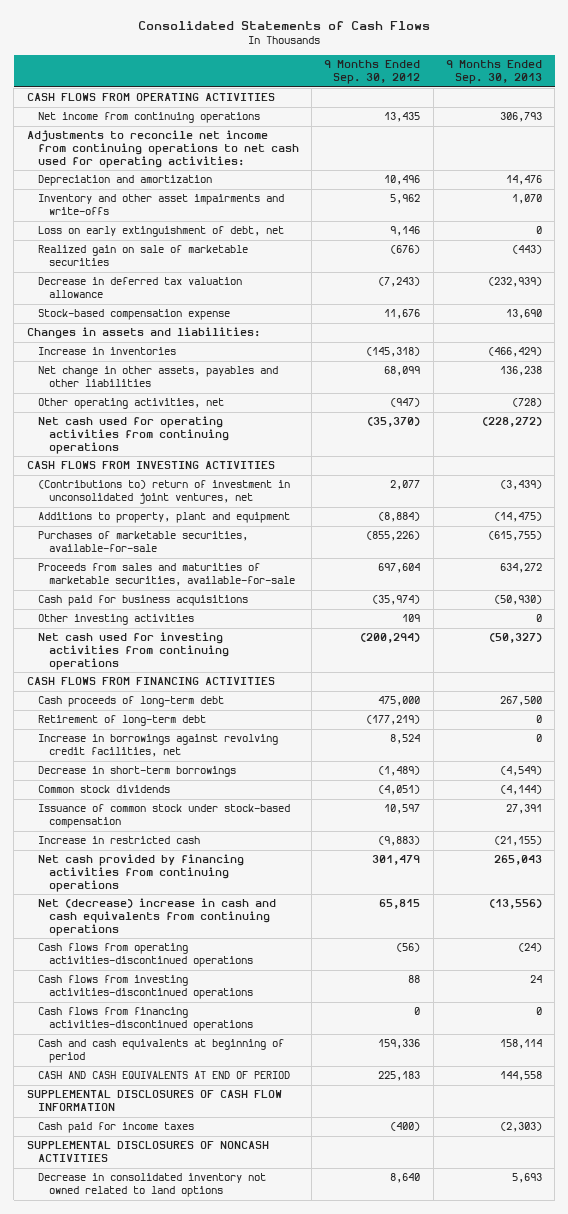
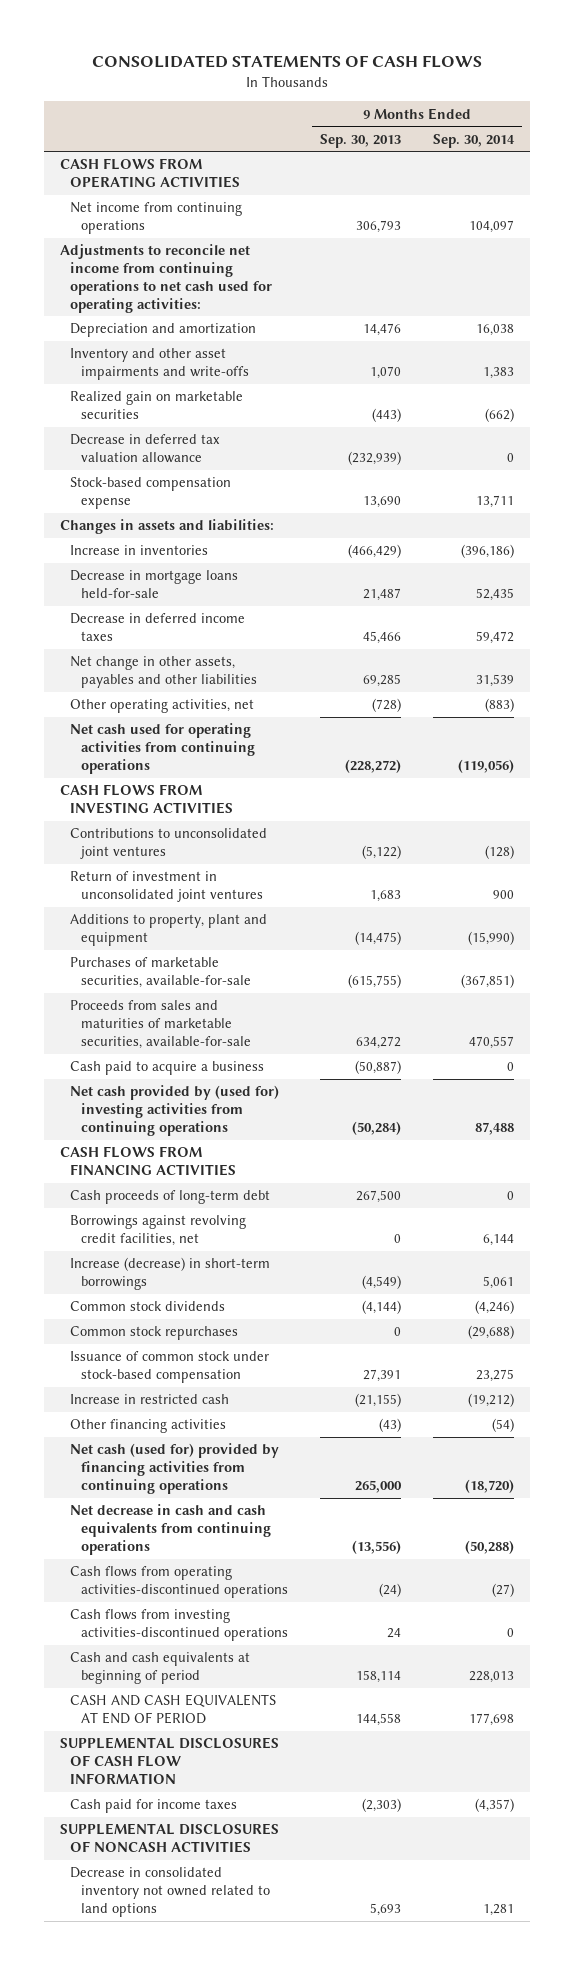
- Consolidated Statements of Cash Flows
+ CONSOLIDATED STATEMENTS OF CASH FLOWS
- | 9 Months Ended Sep. 30, 2012 | 9 Months Ended Sep. 30, 2013
+ | 9 Months Ended Sep. 30, 2013 | 9 Months Ended Sep. 30, 2014
- Loss on early extinguishment of debt, net | 9,146 | 0
- Realized gain on sale of marketable securities | (676) | (443)
+ Realized gain on marketable securities | (443) | (662)
- Net change in other assets, payables and other liabilities | 68,099 | 136,238
+ Decrease in mortgage loans held-for-sale | 21,487 | 52,435
+ Decrease in deferred income taxes | 45,466 | 59,472
+ Net change in other assets, payables and other liabilities | 69,285 | 31,539
- (Contributions to) return of investment in unconsolidated joint ventures, net | 2,077 | (3,439)
+ Contributions to unconsolidated joint ventures | (5,122) | (128)
+ Return of investment in unconsolidated joint ventures | 1,683 | 900
- Cash paid for business acquisitions | (35,974) | (50,930)
- Other investing activities | 109 | 0
- Net cash used for investing activities from continuing operations | (200,294) | (50,327)
+ Cash paid to acquire a business | (50,887) | 0
+ Net cash provided by (used for) investing activities from continuing operations | (50,284) | 87,488
- Retirement of long-term debt | (177,219) | 0
- Increase in borrowings against revolving credit facilities, net | 8,524 | 0
- Decrease in short-term borrowings | (1,489) | (4,549)
+ Borrowings against revolving credit facilities, net | 0 | 6,144
+ Increase (decrease) in short-term borrowings | (4,549) | 5,061
+ Common stock repurchases | 0 | (29,688)
- Net cash provided by financing activities from continuing operations | 301,479 | 265,043
- Net (decrease) increase in cash and cash equivalents from continuing operations | 65,815 | (13,556)
+ Other financing activities | (43) | (54)
+ Net cash (used for) provided by financing activities from continuing operations | 265,000 | (18,720)
+ Net decrease in cash and cash equivalents from continuing operations | (13,556) | (50,288)
- Cash flows from financing activities-discontinued operations | 0 | 0

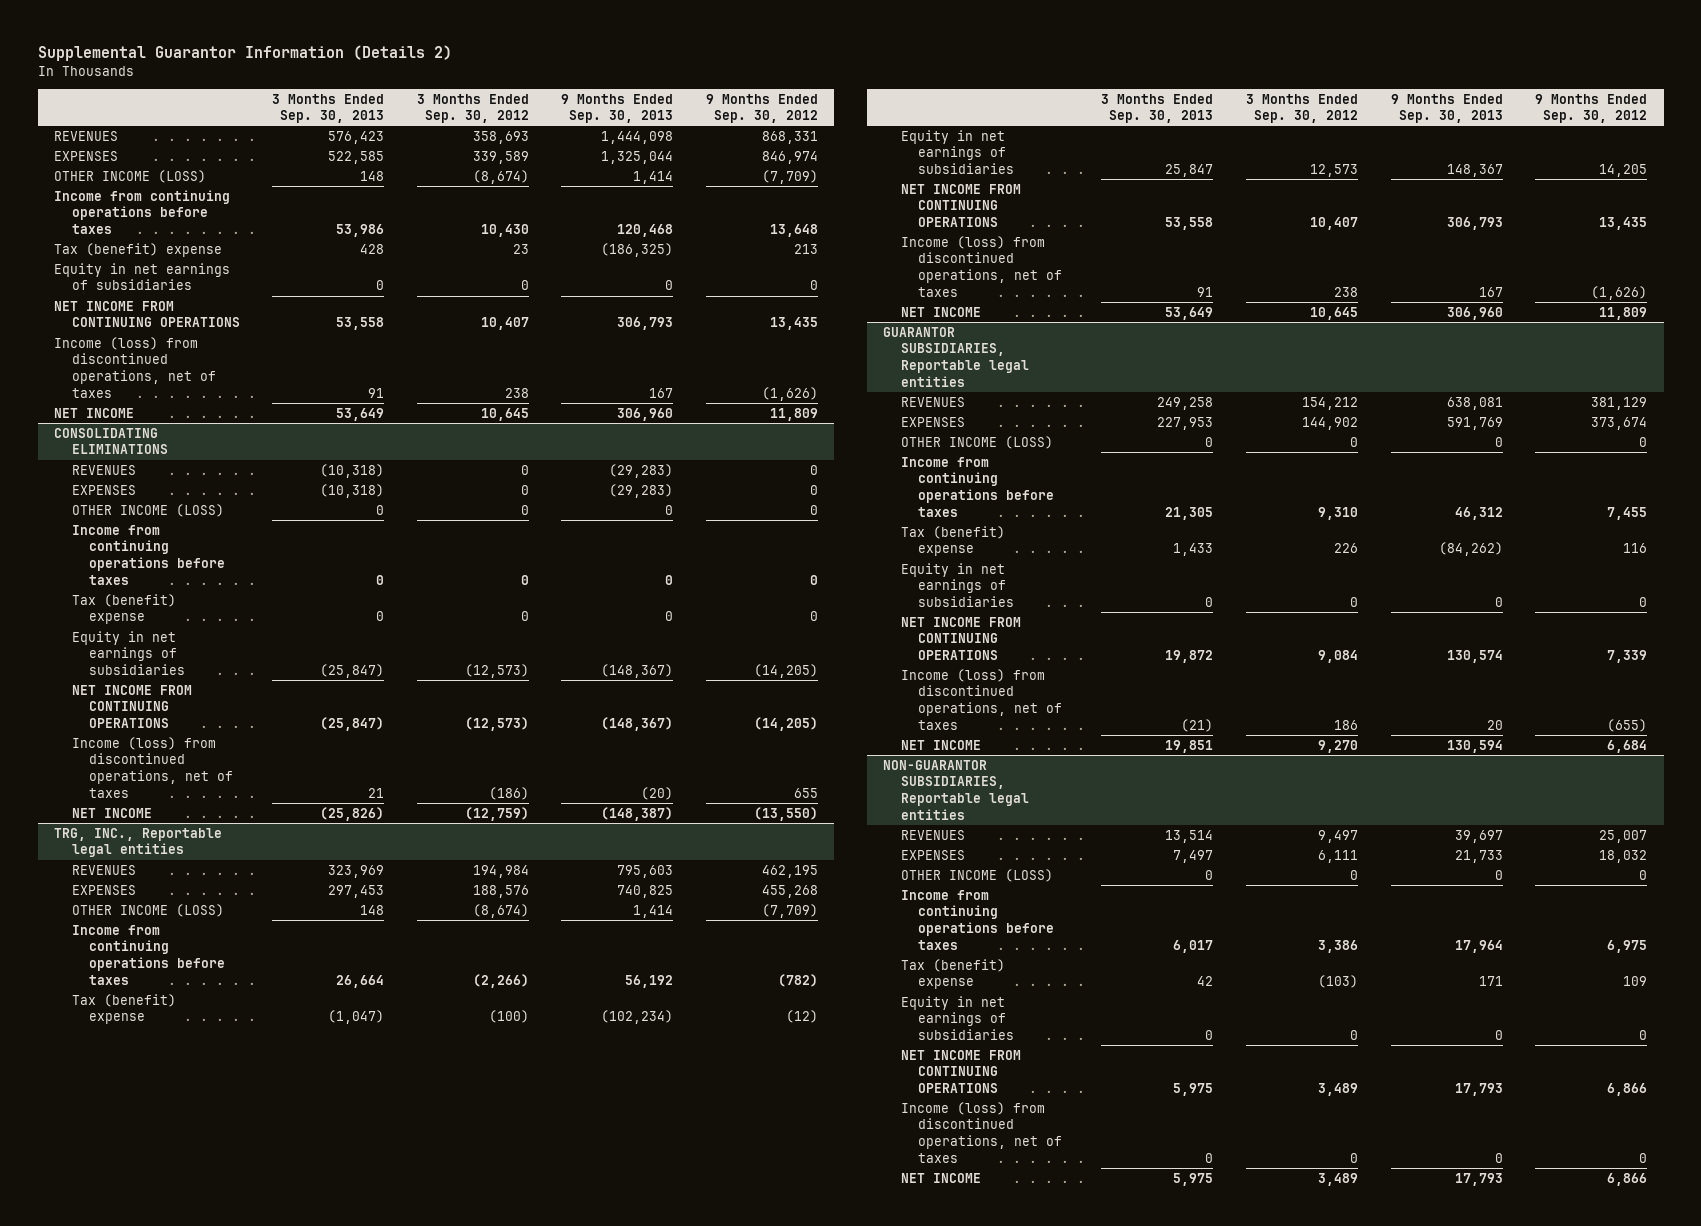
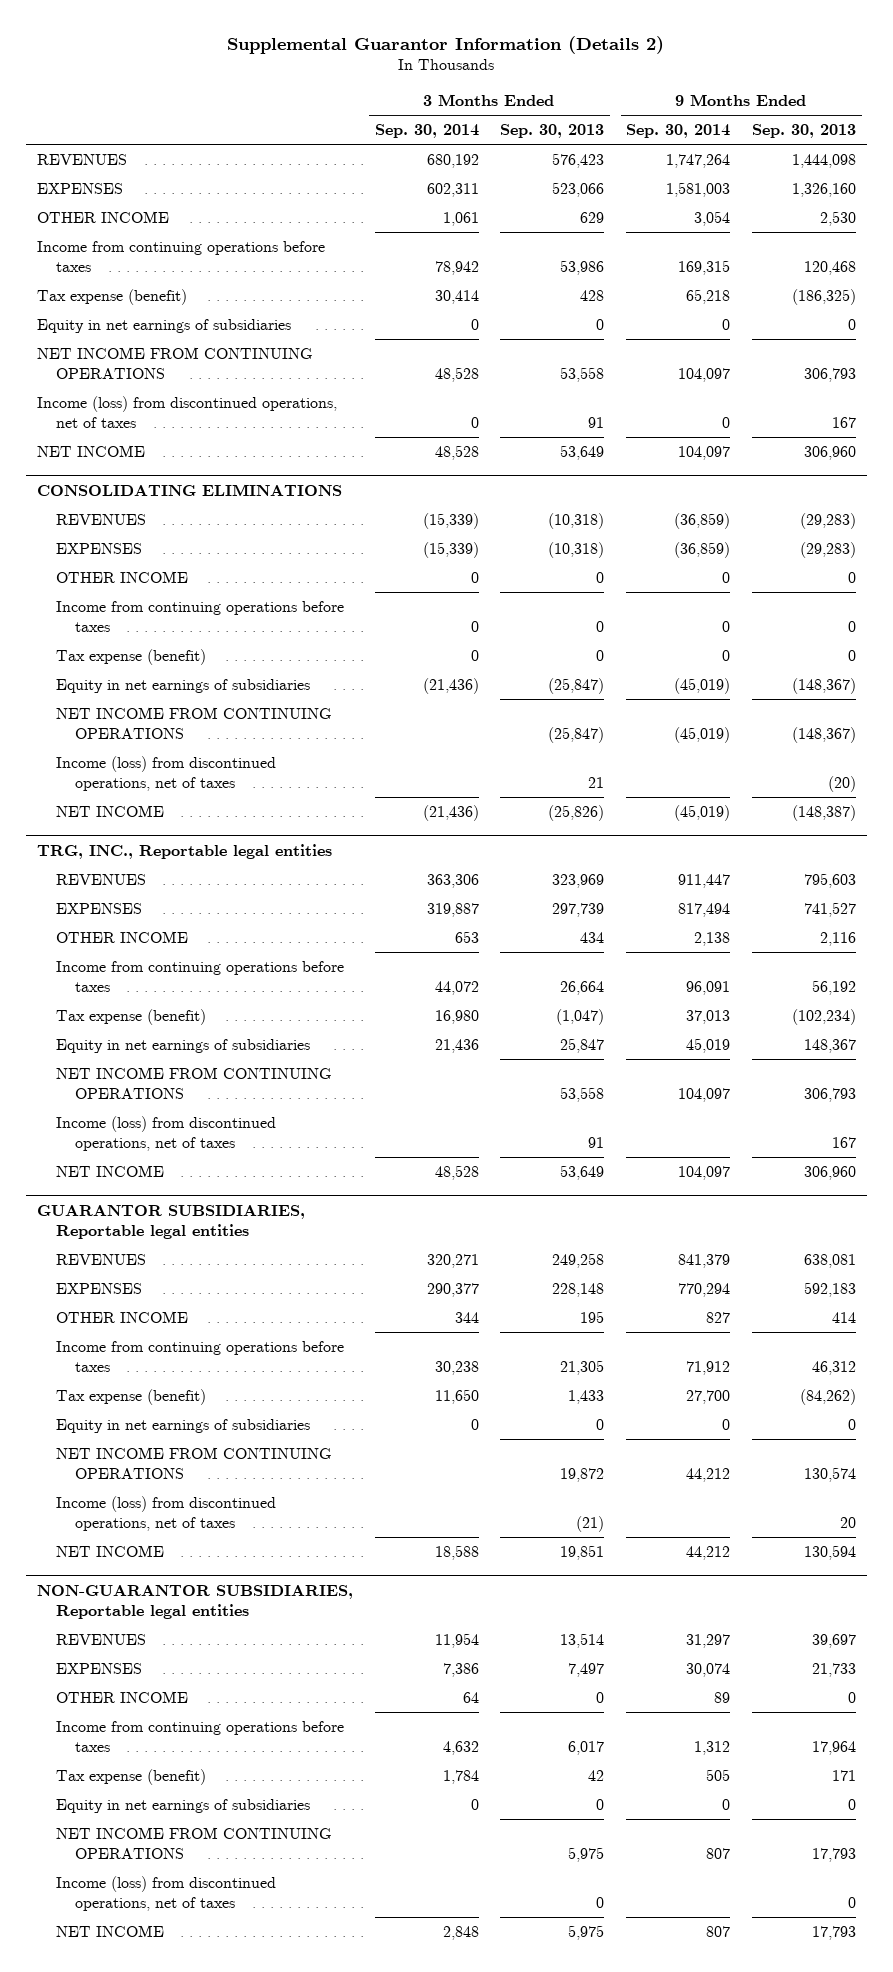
- | 3 Months Ended Sep. 30, 2013 | 3 Months Ended Sep. 30, 2012 | 9 Months Ended Sep. 30, 2013 | 9 Months Ended Sep. 30, 2012
+ | 3 Months Ended Sep. 30, 2014 | 3 Months Ended Sep. 30, 2013 | 9 Months Ended Sep. 30, 2014 | 9 Months Ended Sep. 30, 2013
- EXPENSES | 522,585 | 339,589 | 1,325,044 | 846,974
- OTHER INCOME (LOSS) | 148 | (8,674) | 1,414 | (7,709)
+ EXPENSES | 602,311 | 523,066 | 1,581,003 | 1,326,160
+ OTHER INCOME | 1,061 | 629 | 3,054 | 2,530
- Tax (benefit) expense | 428 | 23 | (186,325) | 213
+ Tax expense (benefit) | 30,414 | 428 | 65,218 | (186,325)
@ CONSOLIDATING ELIMINATIONS
- OTHER INCOME (LOSS) | 0 | 0 | 0 | 0
+ OTHER INCOME | 0 | 0 | 0 | 0
- Tax (benefit) expense | 0 | 0 | 0 | 0
+ Tax expense (benefit) | 0 | 0 | 0 | 0
@ TRG, INC., Reportable legal entities
- EXPENSES | 297,453 | 188,576 | 740,825 | 455,268
- OTHER INCOME (LOSS) | 148 | (8,674) | 1,414 | (7,709)
+ EXPENSES | 319,887 | 297,739 | 817,494 | 741,527
+ OTHER INCOME | 653 | 434 | 2,138 | 2,116
- Tax (benefit) expense | (1,047) | (100) | (102,234) | (12)
+ Tax expense (benefit) | 16,980 | (1,047) | 37,013 | (102,234)
@ GUARANTOR SUBSIDIARIES, Reportable legal entities
- EXPENSES | 227,953 | 144,902 | 591,769 | 373,674
- OTHER INCOME (LOSS) | 0 | 0 | 0 | 0
+ EXPENSES | 290,377 | 228,148 | 770,294 | 592,183
+ OTHER INCOME | 344 | 195 | 827 | 414
- Tax (benefit) expense | 1,433 | 226 | (84,262) | 116
+ Tax expense (benefit) | 11,650 | 1,433 | 27,700 | (84,262)
@ NON-GUARANTOR SUBSIDIARIES, Reportable legal entities
- OTHER INCOME (LOSS) | 0 | 0 | 0 | 0
+ OTHER INCOME | 64 | 0 | 89 | 0
- Tax (benefit) expense | 42 | (103) | 171 | 109
+ Tax expense (benefit) | 1,784 | 42 | 505 | 171

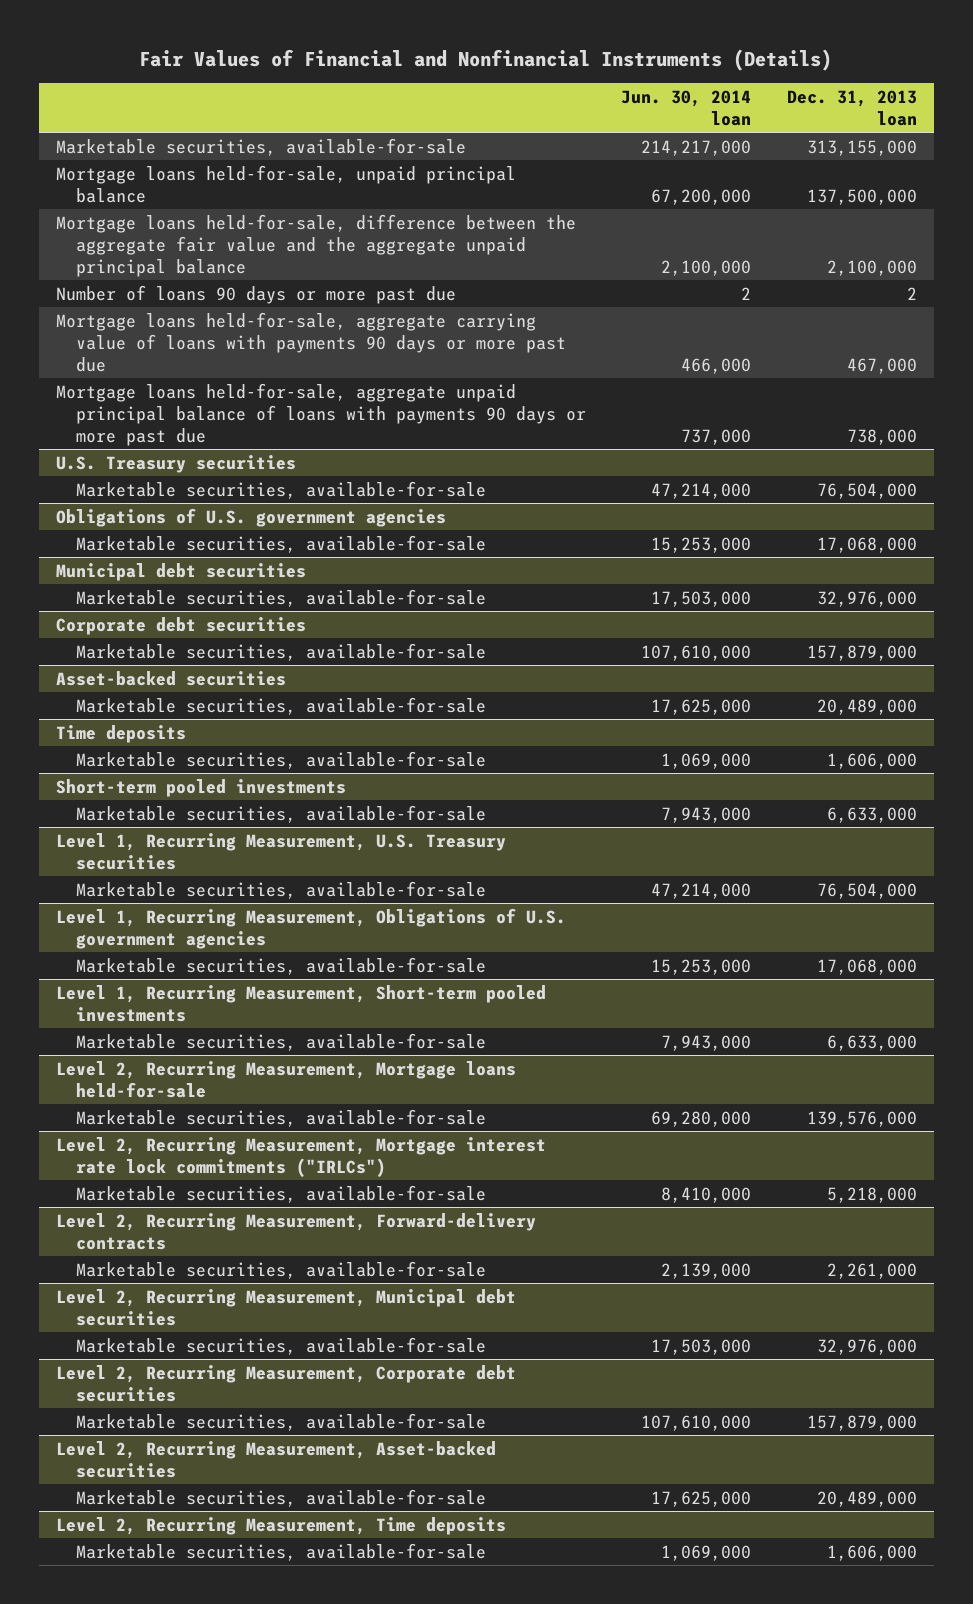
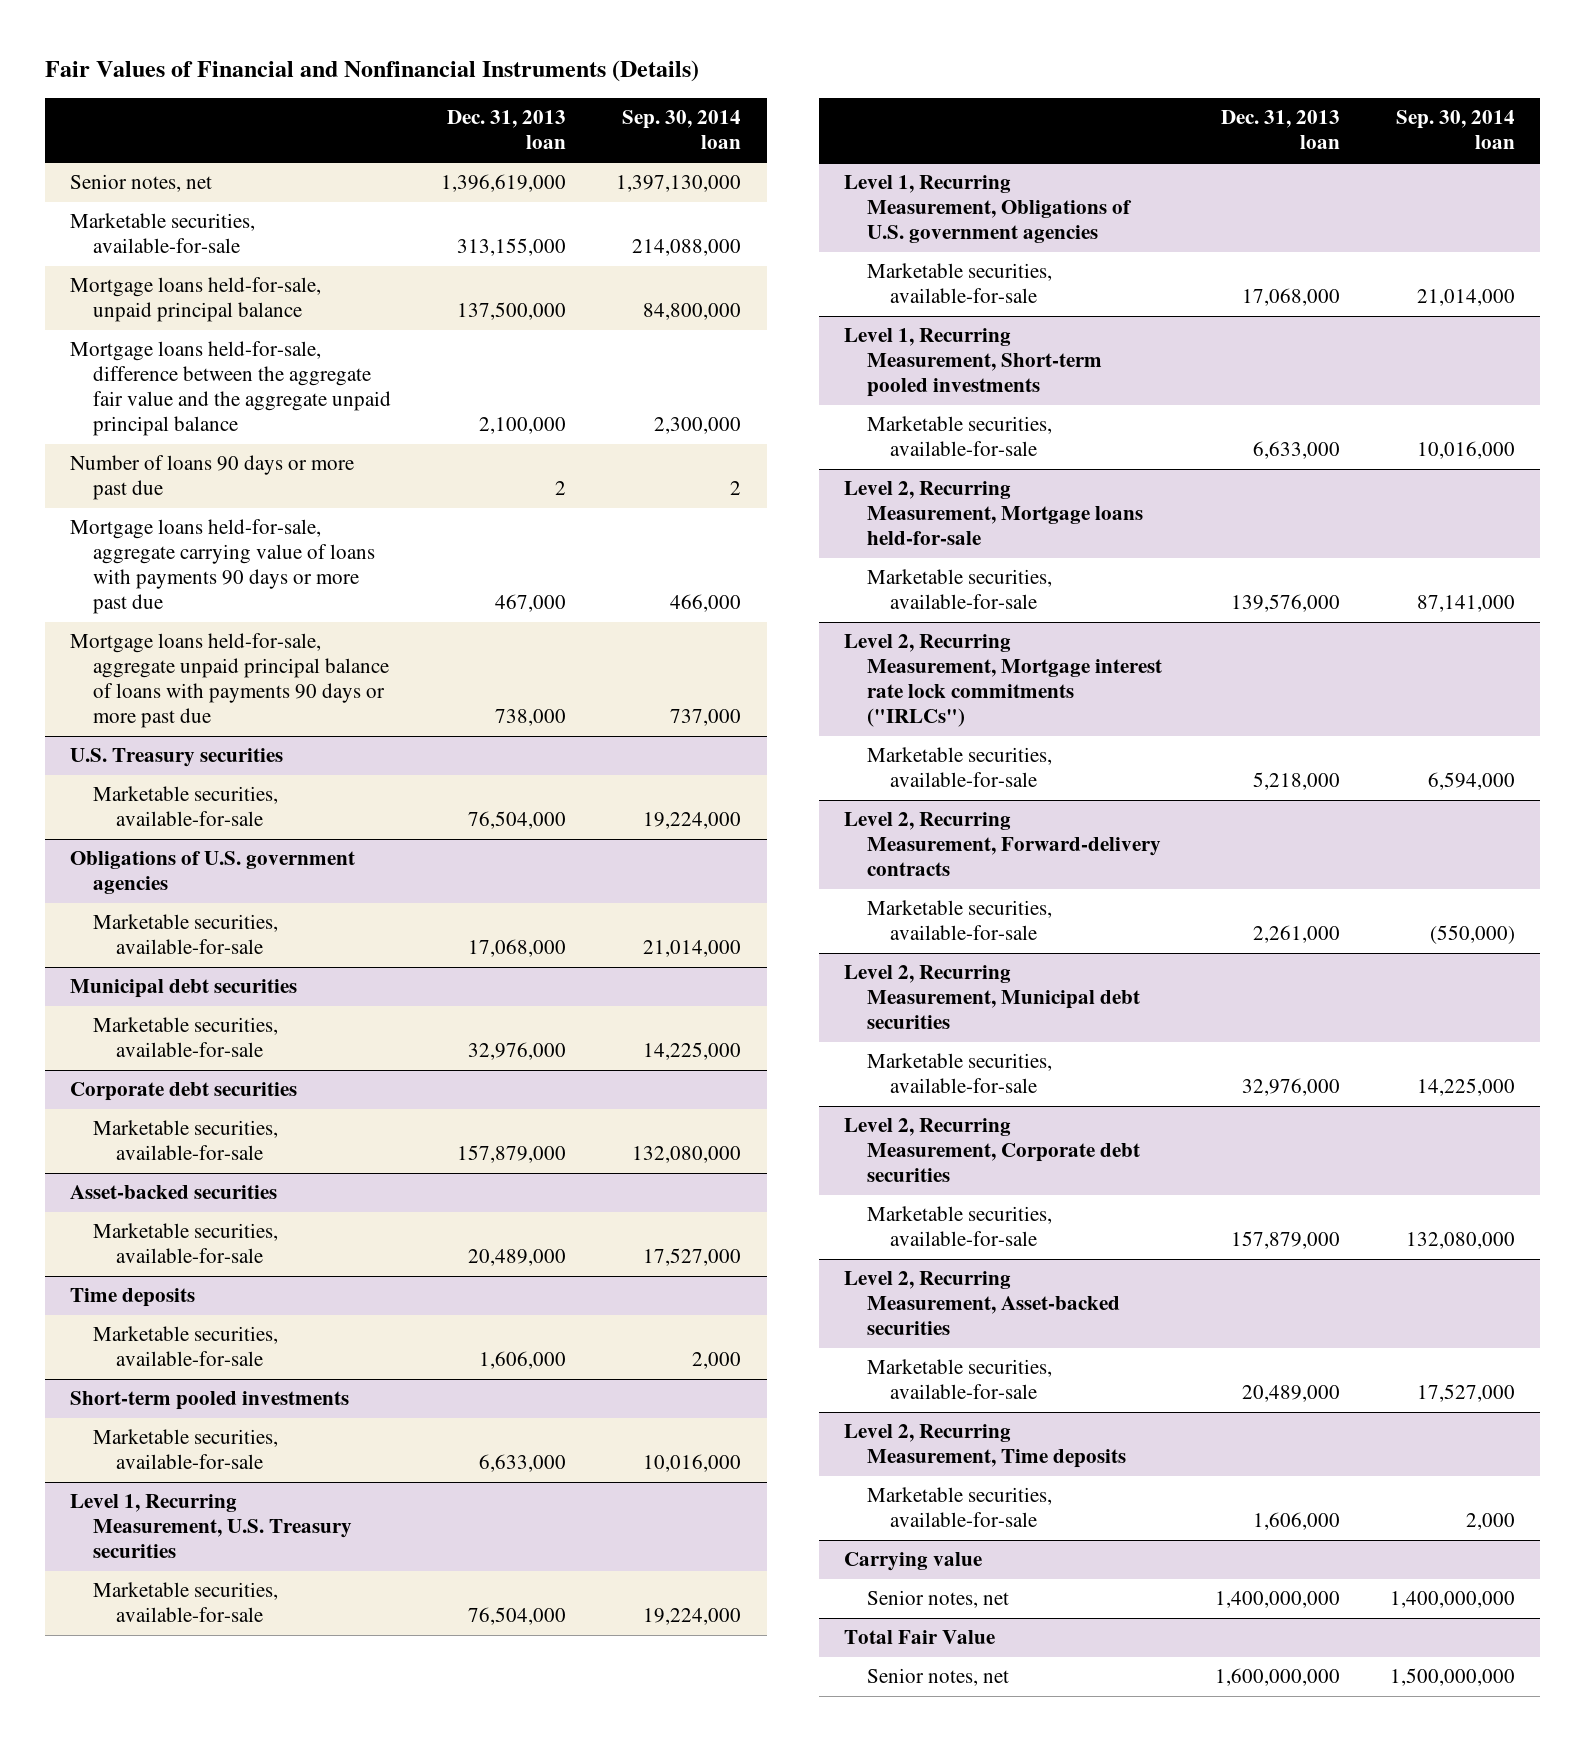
- | Jun. 30, 2014 loan | Dec. 31, 2013 loan
+ | Dec. 31, 2013 loan | Sep. 30, 2014 loan
+ Senior notes, net | 1,396,619,000 | 1,397,130,000
+ Carrying value
+ Senior notes, net | 1,400,000,000 | 1,400,000,000
+ Total Fair Value
+ Senior notes, net | 1,600,000,000 | 1,500,000,000

